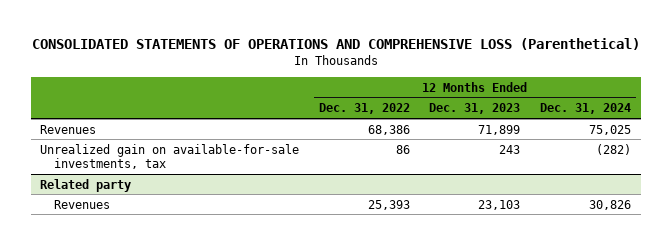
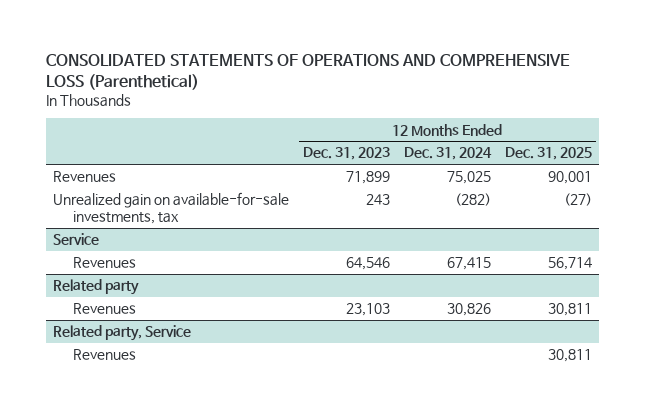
- | 12 Months Ended Dec. 31, 2022 | 12 Months Ended Dec. 31, 2023 | 12 Months Ended Dec. 31, 2024
+ | 12 Months Ended Dec. 31, 2023 | 12 Months Ended Dec. 31, 2024 | 12 Months Ended Dec. 31, 2025
+ Service
+ Revenues | 64,546 | 67,415 | 56,714
+ Related party, Service
+ Revenues | | | 30,811

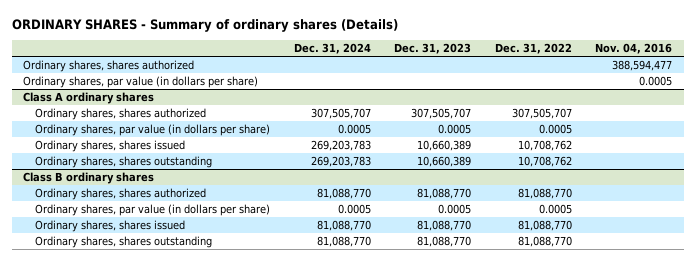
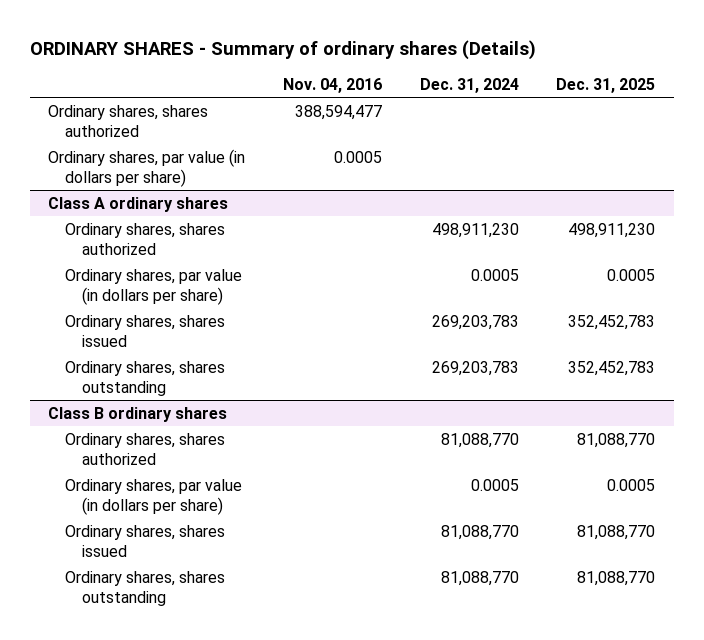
- | Dec. 31, 2024 | Dec. 31, 2023 | Dec. 31, 2022 | Nov. 04, 2016
+ | Nov. 04, 2016 | Dec. 31, 2024 | Dec. 31, 2025
@ Class A ordinary shares
- Ordinary shares, shares authorized | 307,505,707 | 307,505,707 | 307,505,707 |
+ Ordinary shares, shares authorized | | 498,911,230 | 498,911,230

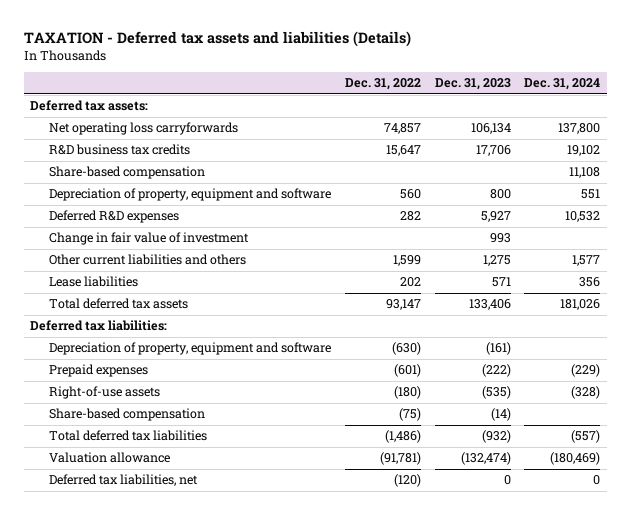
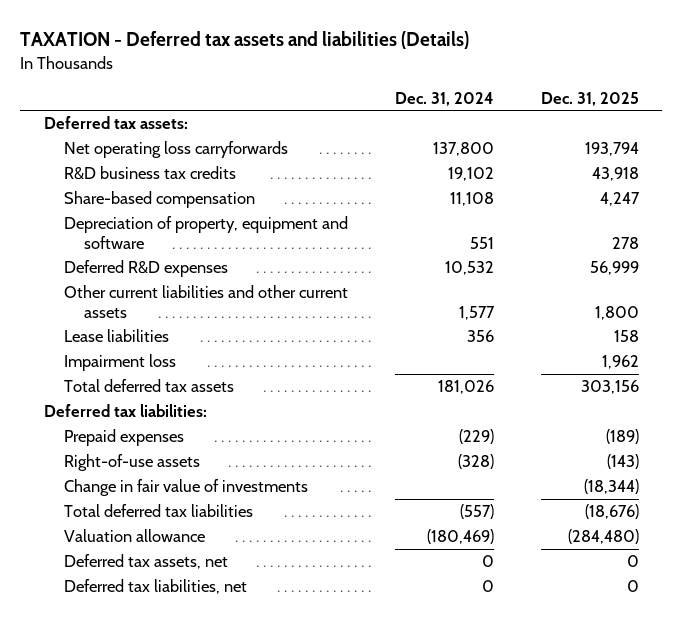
- | Dec. 31, 2022 | Dec. 31, 2023 | Dec. 31, 2024
+ | Dec. 31, 2024 | Dec. 31, 2025
- Change in fair value of investment | | 993 |
- Other current liabilities and others | 1,599 | 1,275 | 1,577
+ Other current liabilities and other current assets | 1,577 | 1,800
+ Impairment loss | | 1,962
- Depreciation of property, equipment and software | (630) | (161) |
- Share-based compensation | (75) | (14) |
+ Change in fair value of investments | | (18,344)
+ Deferred tax assets, net | 0 | 0

